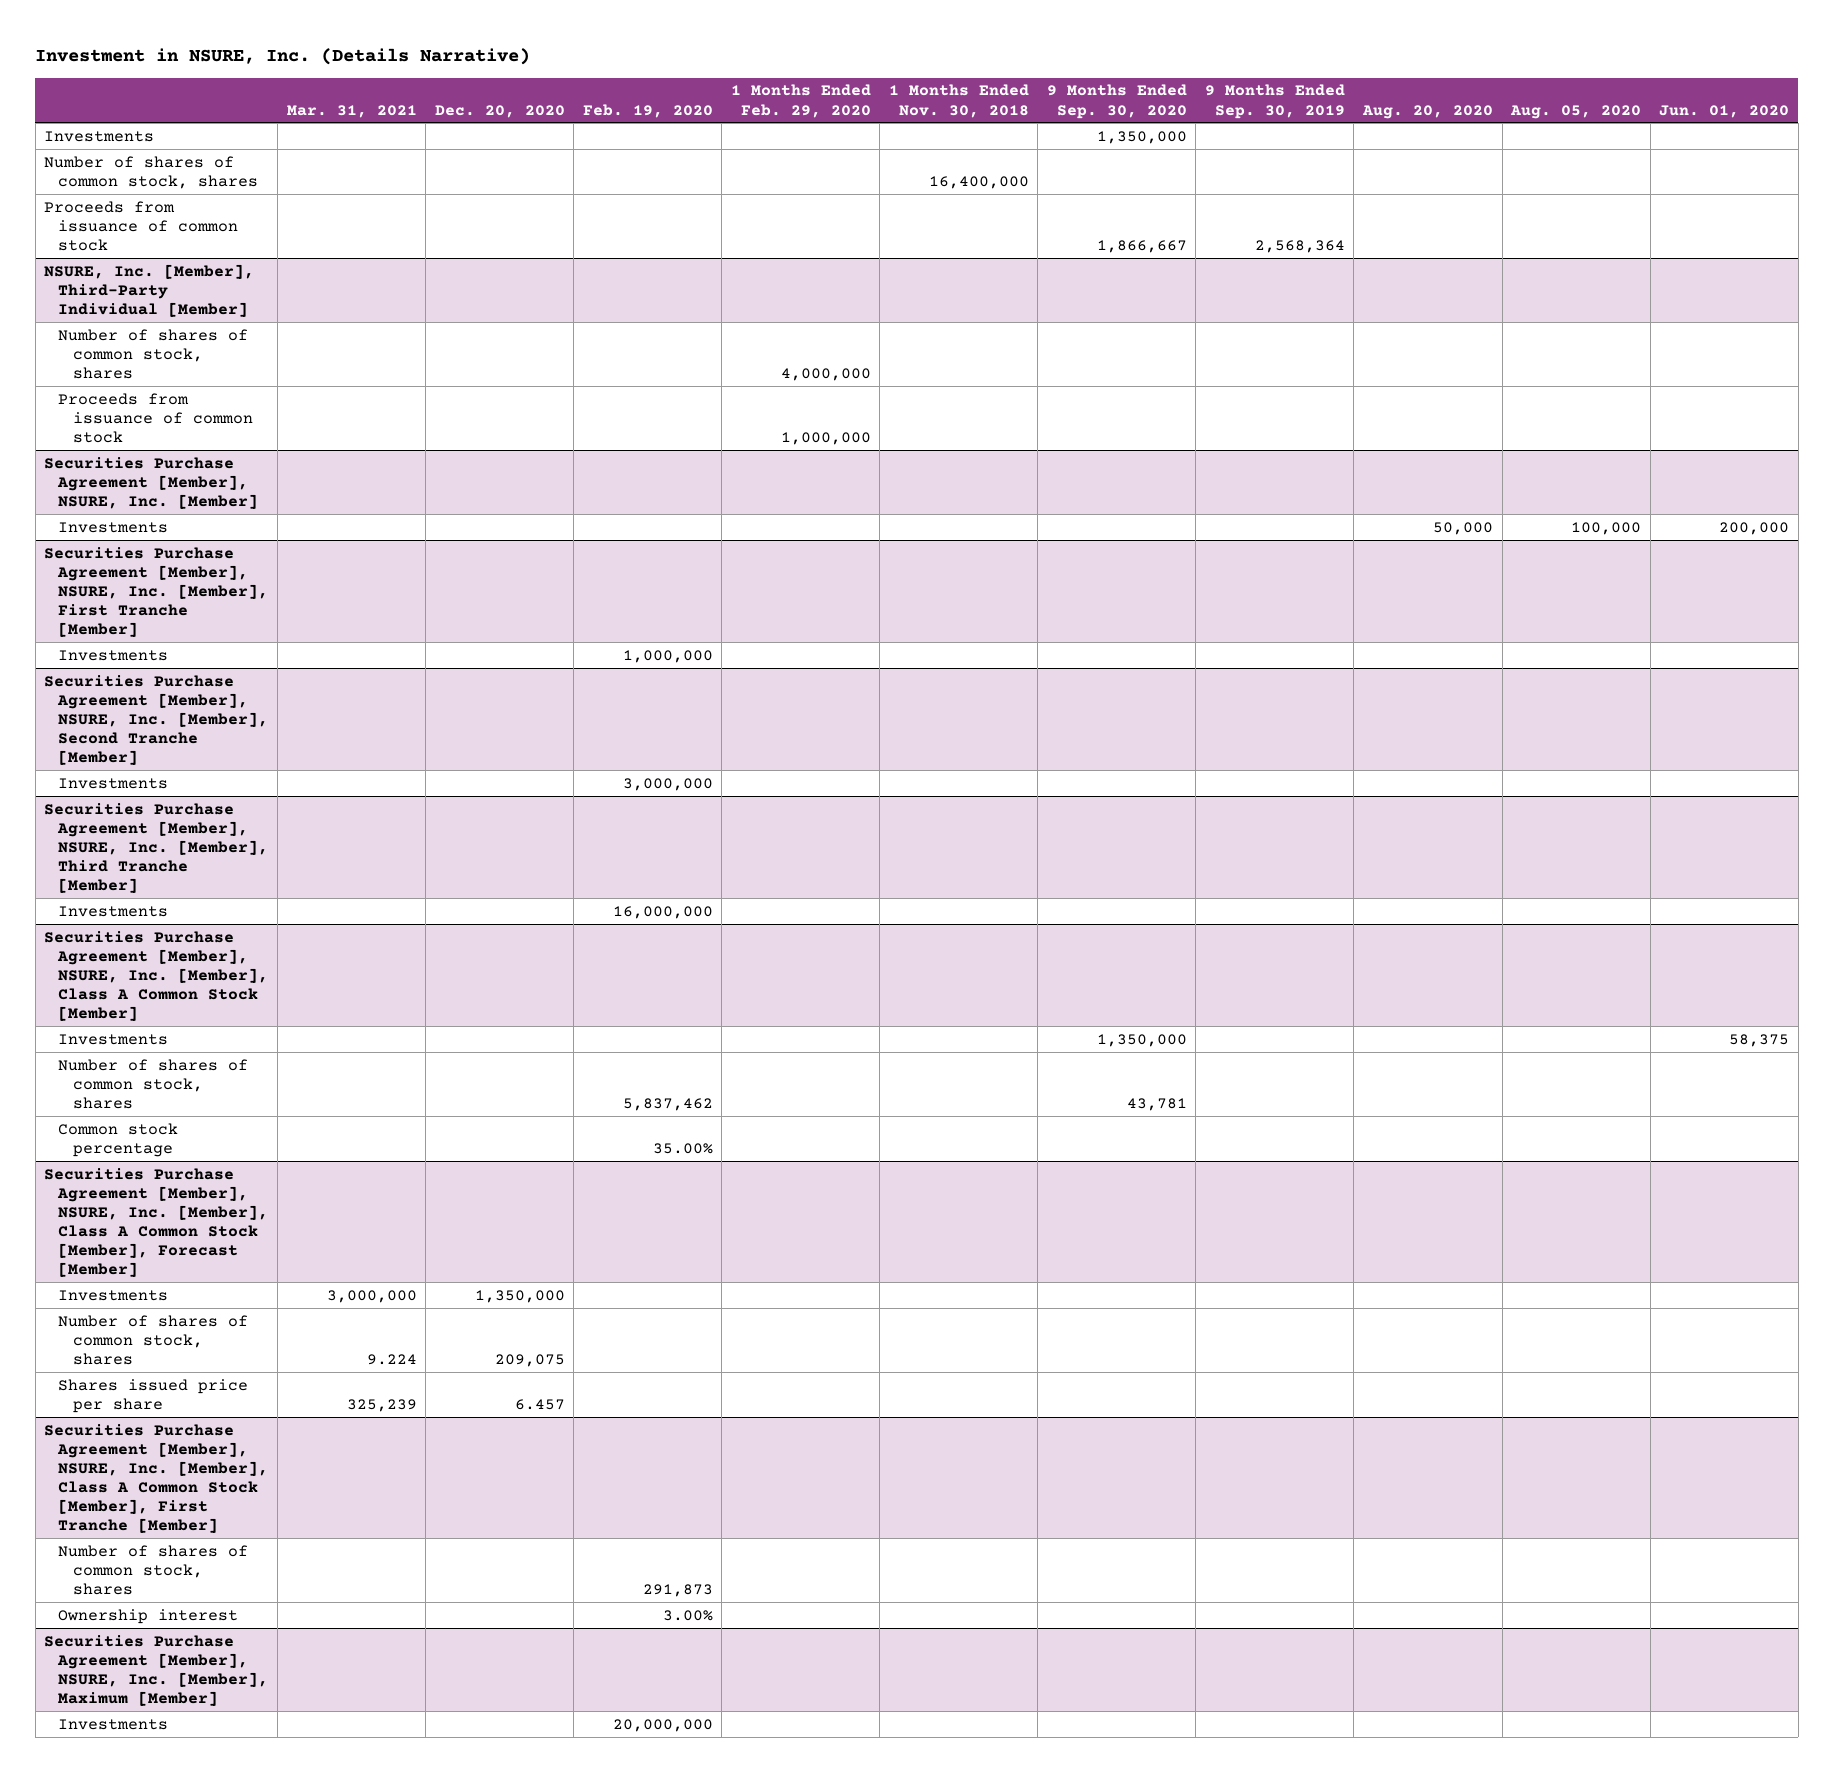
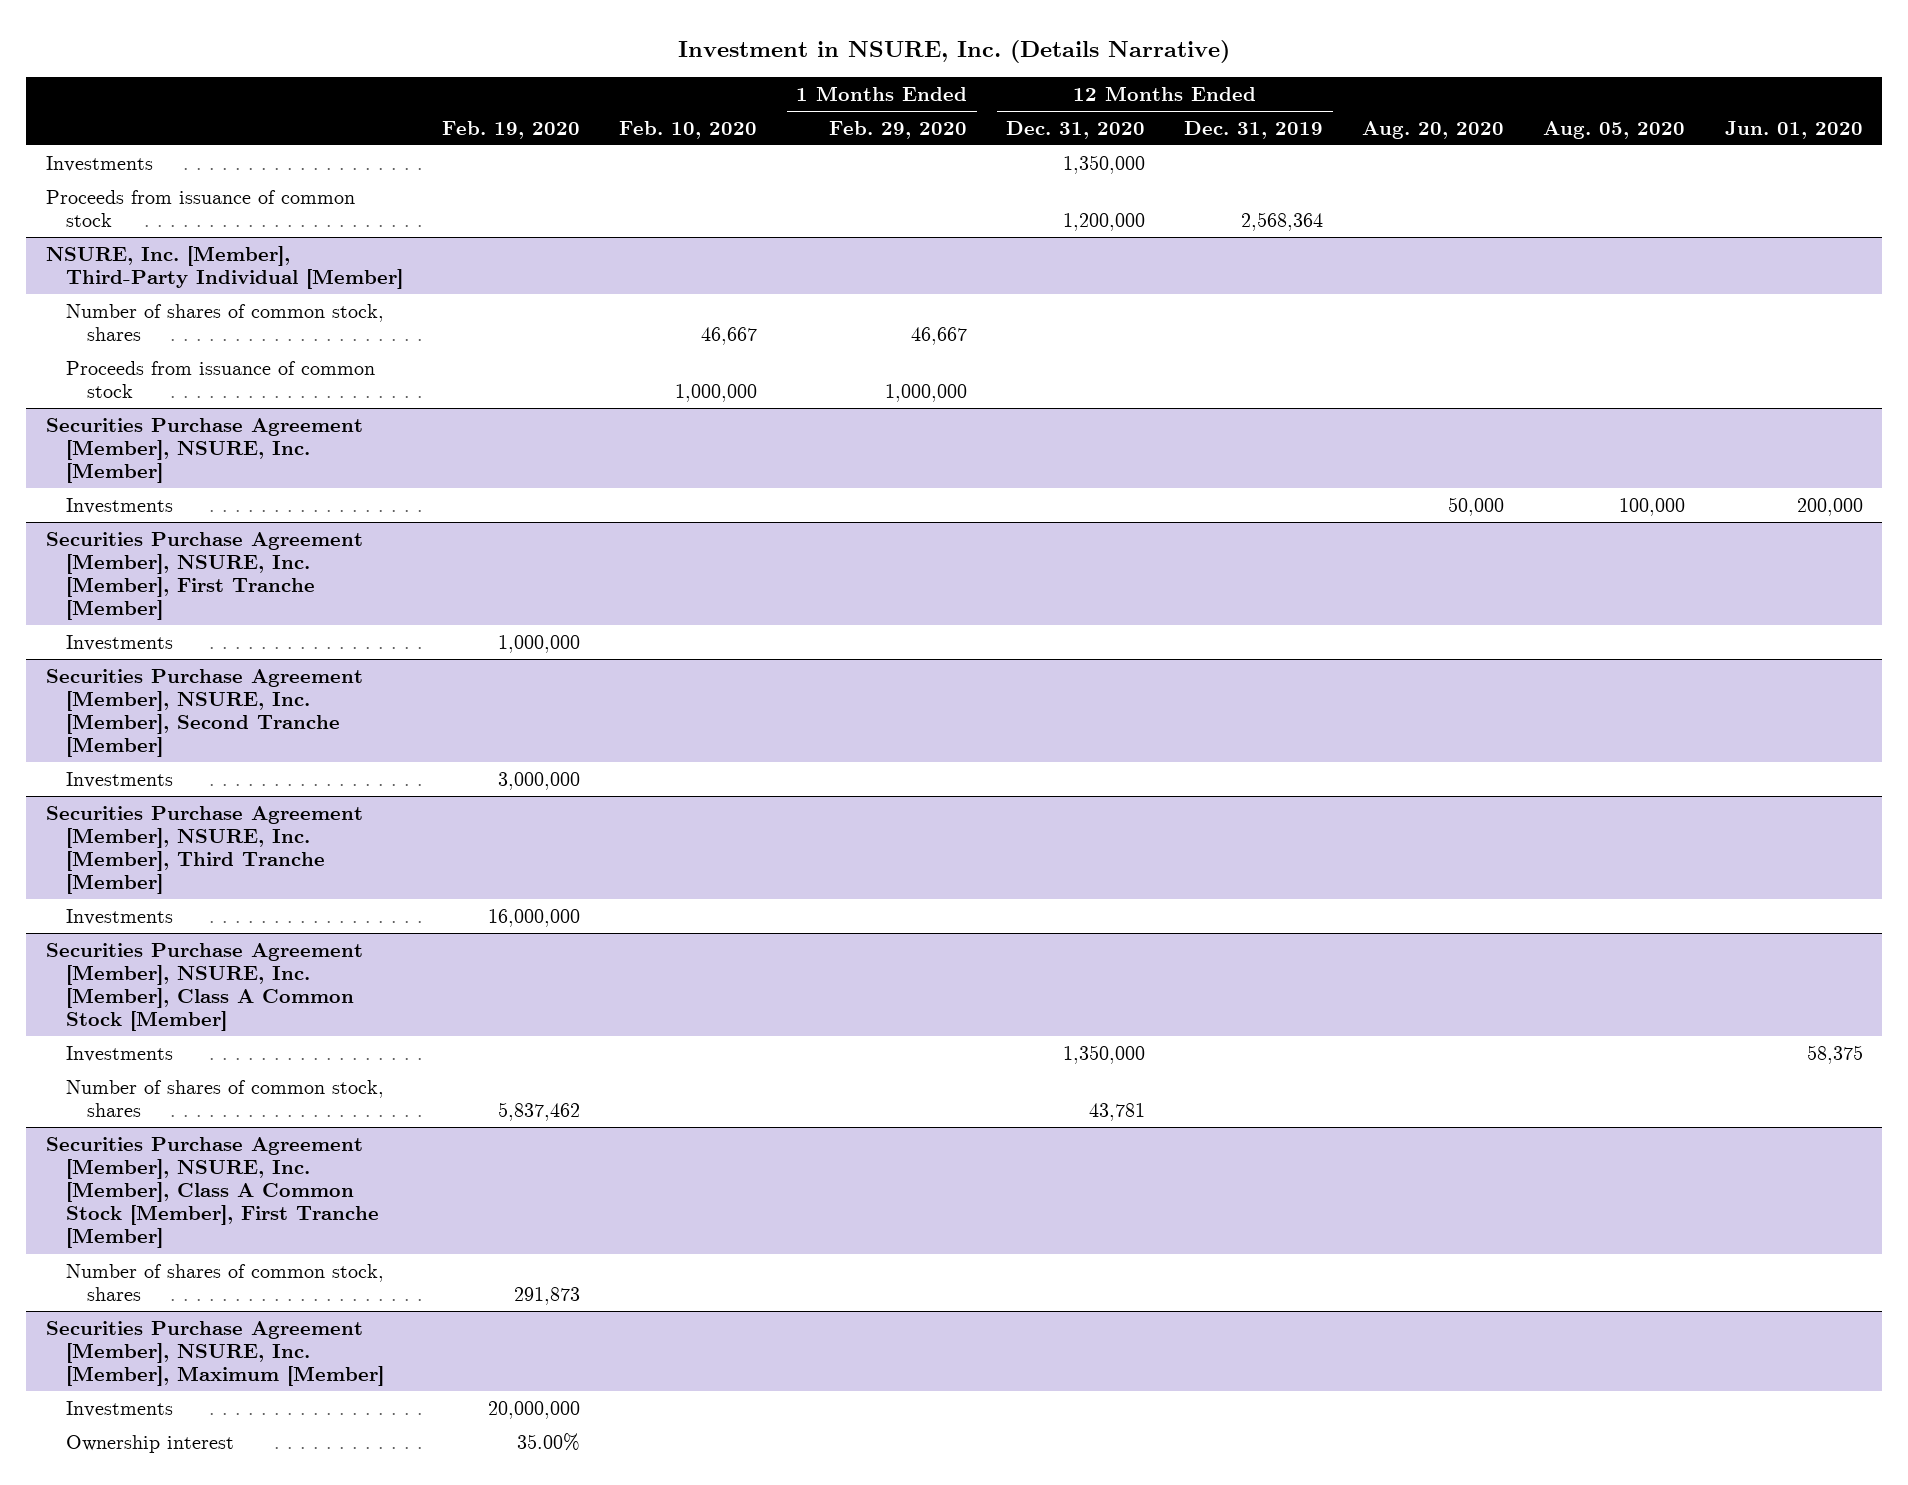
- | Mar. 31, 2021 | Dec. 20, 2020 | Feb. 19, 2020 | 1 Months Ended Feb. 29, 2020 | 1 Months Ended Nov. 30, 2018 | 9 Months Ended Sep. 30, 2020 | 9 Months Ended Sep. 30, 2019 | Aug. 20, 2020 | Aug. 05, 2020 | Jun. 01, 2020
+ | Feb. 19, 2020 | Feb. 10, 2020 | 1 Months Ended Feb. 29, 2020 | 12 Months Ended Dec. 31, 2020 | 12 Months Ended Dec. 31, 2019 | Aug. 20, 2020 | Aug. 05, 2020 | Jun. 01, 2020
- Number of shares of common stock, shares | | | | | 16,400,000 | | | | |
@ NSURE, Inc. [Member], Third-Party Individual [Member]
- Number of shares of common stock, shares | | | | 4,000,000 | | | | | |
+ Number of shares of common stock, shares | | 46,667 | 46,667 | | | | |
@ Securities Purchase Agreement [Member], NSURE, Inc. [Member], Class A Common Stock [Member]
- Common stock percentage | | | 35.00% | | | | | | |
- Securities Purchase Agreement [Member], NSURE, Inc. [Member], Class A Common Stock [Member], Forecast [Member]
- Investments | 3,000,000 | 1,350,000 | | | | | | | |
- Number of shares of common stock, shares | 9.224 | 209,075 | | | | | | | |
- Shares issued price per share | 325,239 | 6.457 | | | | | | | |
@ Securities Purchase Agreement [Member], NSURE, Inc. [Member], Class A Common Stock [Member], First Tranche [Member]
- Ownership interest | | | 3.00% | | | | | | |
@ Securities Purchase Agreement [Member], NSURE, Inc. [Member], Maximum [Member]
+ Ownership interest | 35.00% | | | | | | |

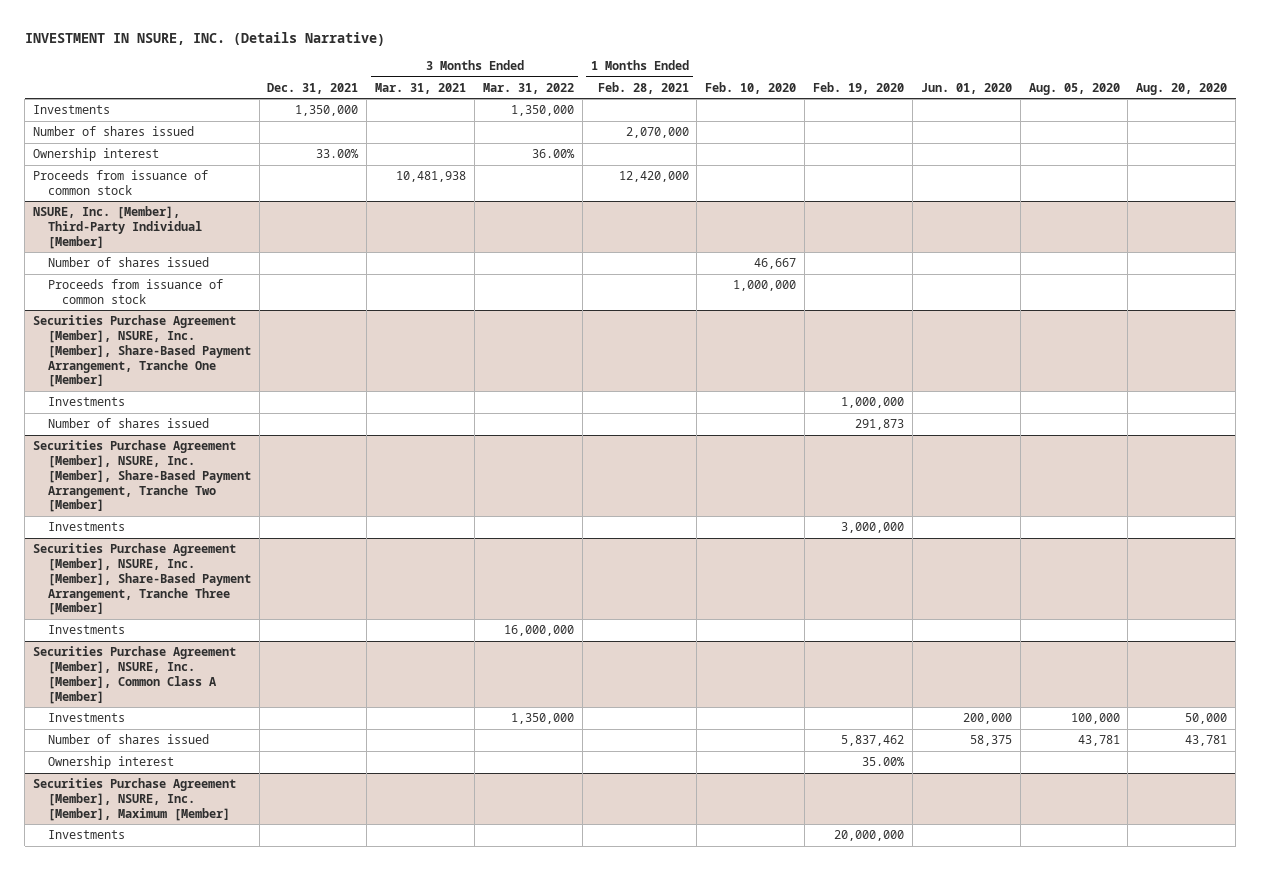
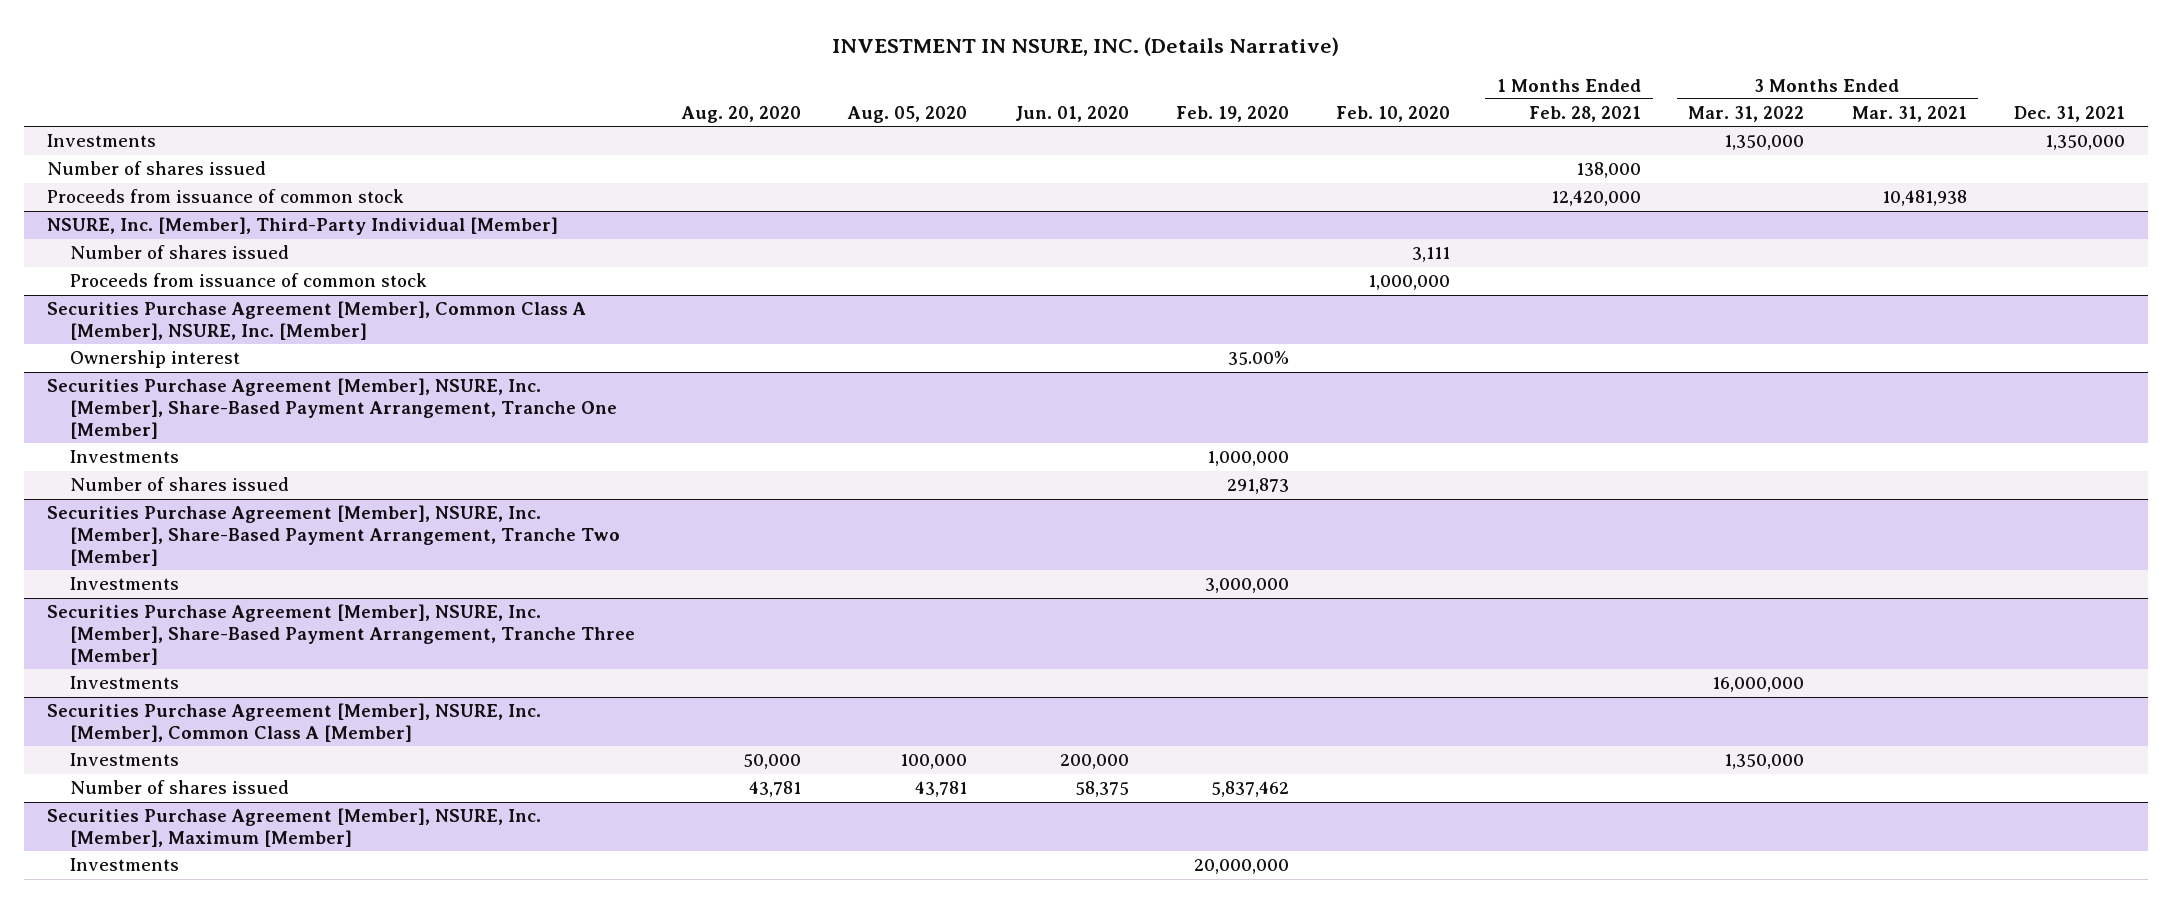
- | Dec. 31, 2021 | 3 Months Ended Mar. 31, 2021 | 3 Months Ended Mar. 31, 2022 | 1 Months Ended Feb. 28, 2021 | Feb. 10, 2020 | Feb. 19, 2020 | Jun. 01, 2020 | Aug. 05, 2020 | Aug. 20, 2020
+ | Aug. 20, 2020 | Aug. 05, 2020 | Jun. 01, 2020 | Feb. 19, 2020 | Feb. 10, 2020 | 1 Months Ended Feb. 28, 2021 | 3 Months Ended Mar. 31, 2022 | 3 Months Ended Mar. 31, 2021 | Dec. 31, 2021
- Number of shares issued | | | | 2,070,000 | | | | |
- Ownership interest | 33.00% | | 36.00% | | | | | |
+ Number of shares issued | | | | | | 138,000 | | |
@ NSURE, Inc. [Member], Third-Party Individual [Member]
- Number of shares issued | | | | | 46,667 | | | |
+ Number of shares issued | | | | | 3,111 | | | |
+ Securities Purchase Agreement [Member], Common Class A [Member], NSURE, Inc. [Member]
+ Ownership interest | | | | 35.00% | | | | |
@ Securities Purchase Agreement [Member], NSURE, Inc. [Member], Common Class A [Member]
- Ownership interest | | | | | | 35.00% | | |

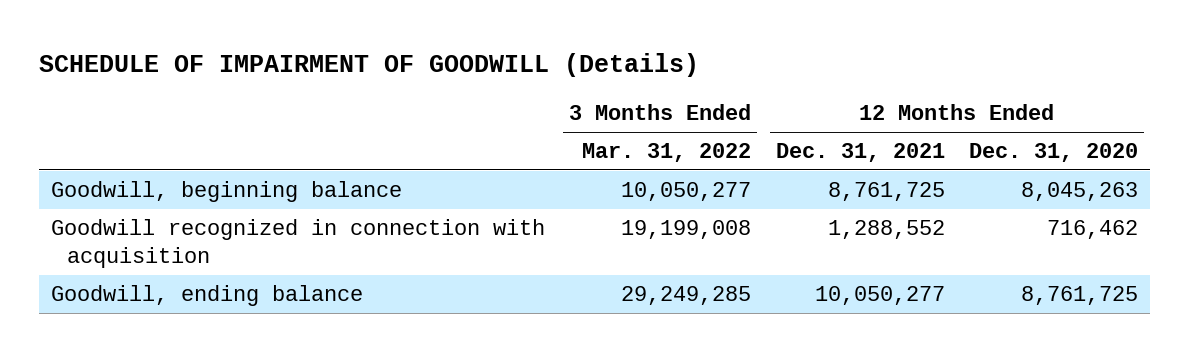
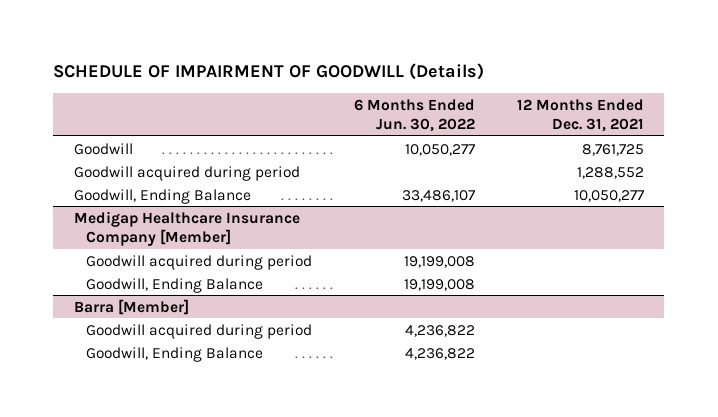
- | 3 Months Ended Mar. 31, 2022 | 12 Months Ended Dec. 31, 2021 | 12 Months Ended Dec. 31, 2020
+ | 6 Months Ended Jun. 30, 2022 | 12 Months Ended Dec. 31, 2021
- Goodwill, beginning balance | 10,050,277 | 8,761,725 | 8,045,263
- Goodwill recognized in connection with acquisition | 19,199,008 | 1,288,552 | 716,462
- Goodwill, ending balance | 29,249,285 | 10,050,277 | 8,761,725
+ Goodwill | 10,050,277 | 8,761,725
+ Goodwill acquired during period | | 1,288,552
+ Goodwill, Ending Balance | 33,486,107 | 10,050,277
+ Medigap Healthcare Insurance Company [Member]
+ Goodwill acquired during period | 19,199,008 |
+ Goodwill, Ending Balance | 19,199,008 |
+ Barra [Member]
+ Goodwill acquired during period | 4,236,822 |
+ Goodwill, Ending Balance | 4,236,822 |

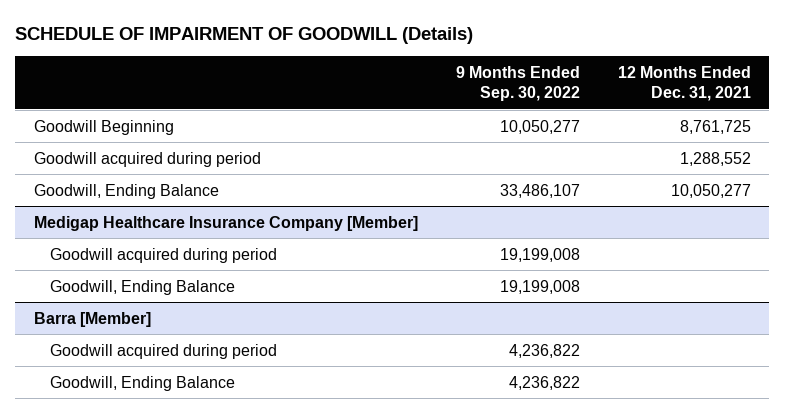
- | 6 Months Ended Jun. 30, 2022 | 12 Months Ended Dec. 31, 2021
+ | 9 Months Ended Sep. 30, 2022 | 12 Months Ended Dec. 31, 2021
- Goodwill | 10,050,277 | 8,761,725
+ Goodwill Beginning | 10,050,277 | 8,761,725

